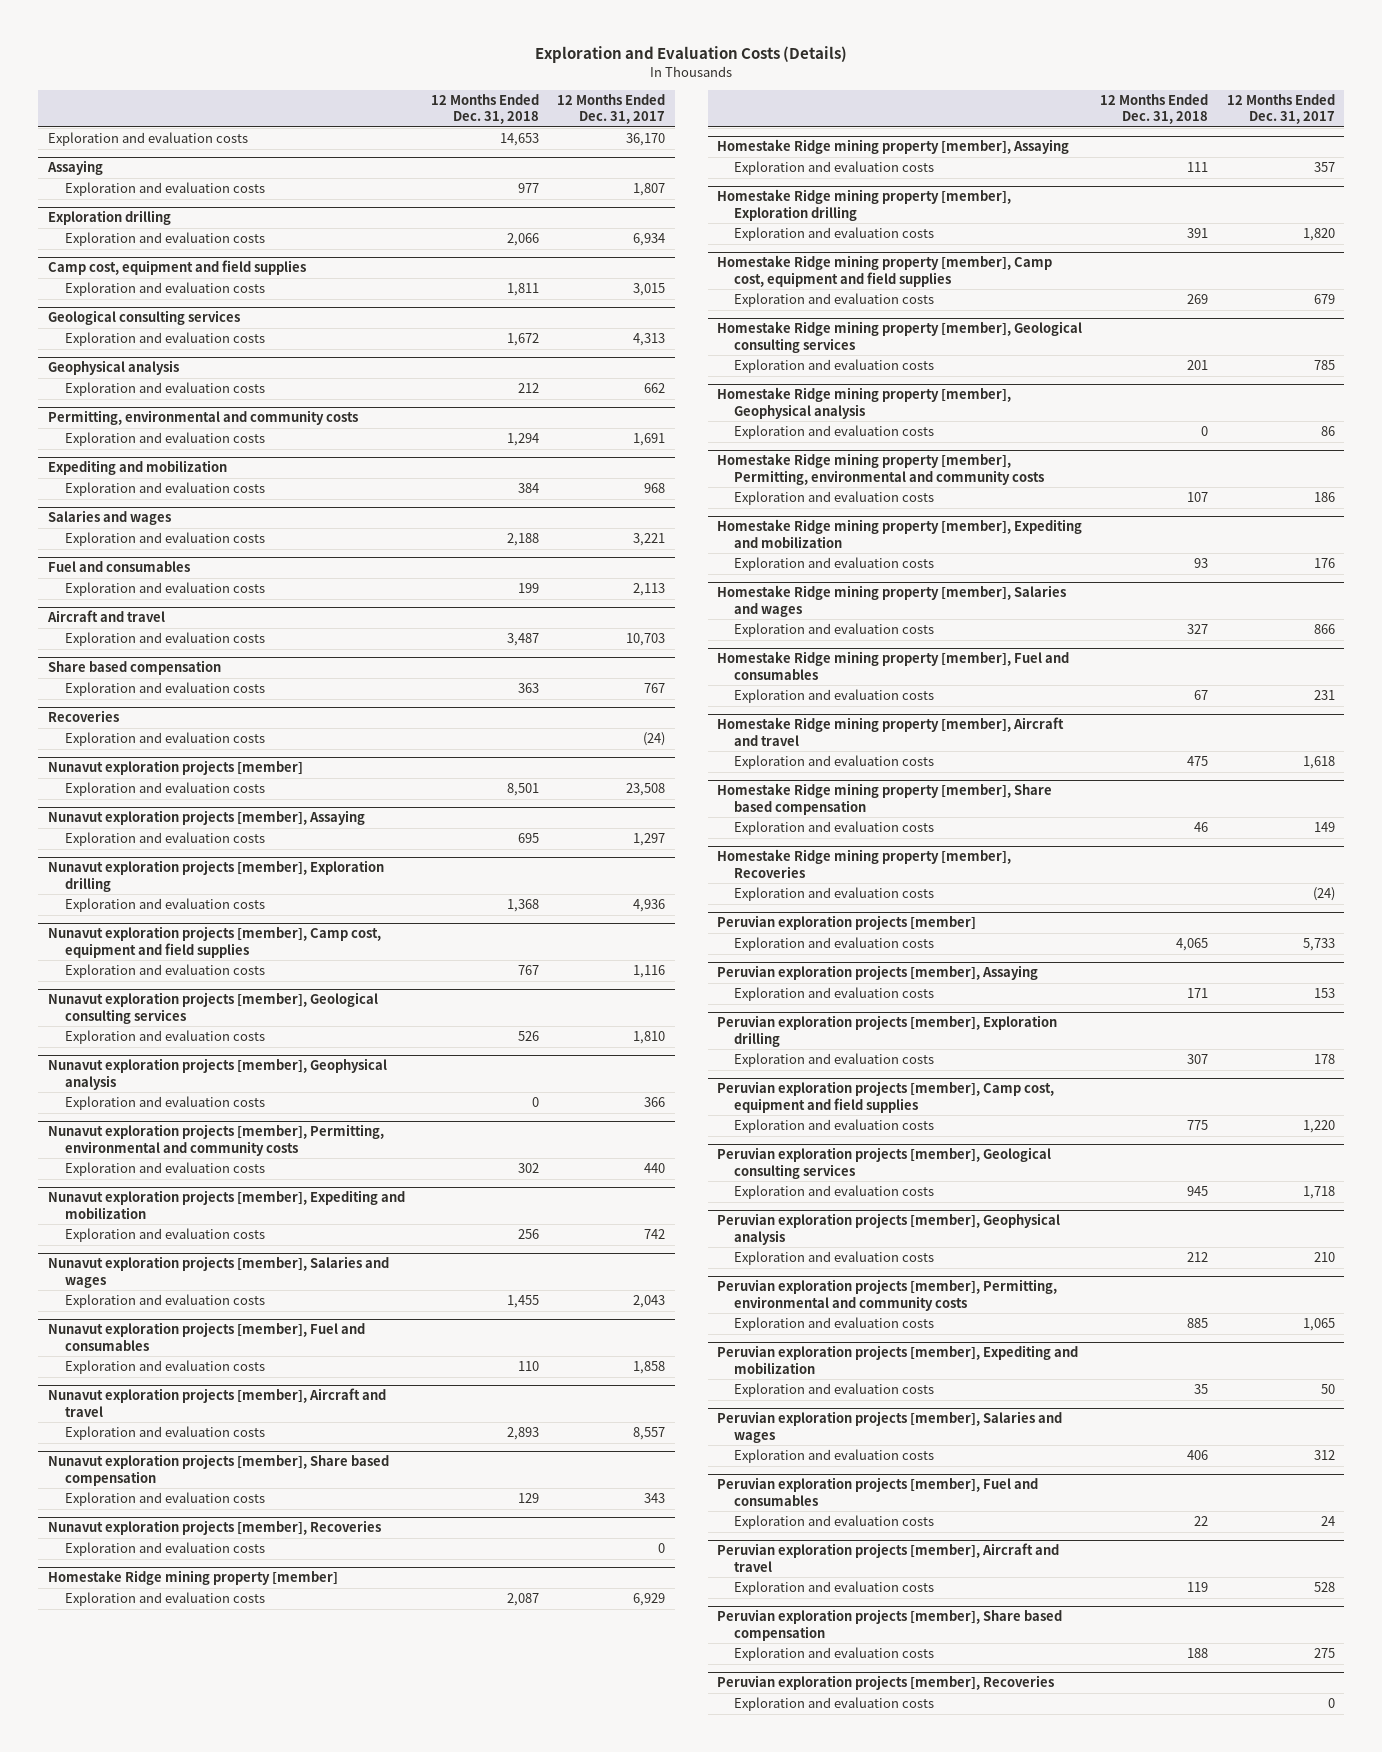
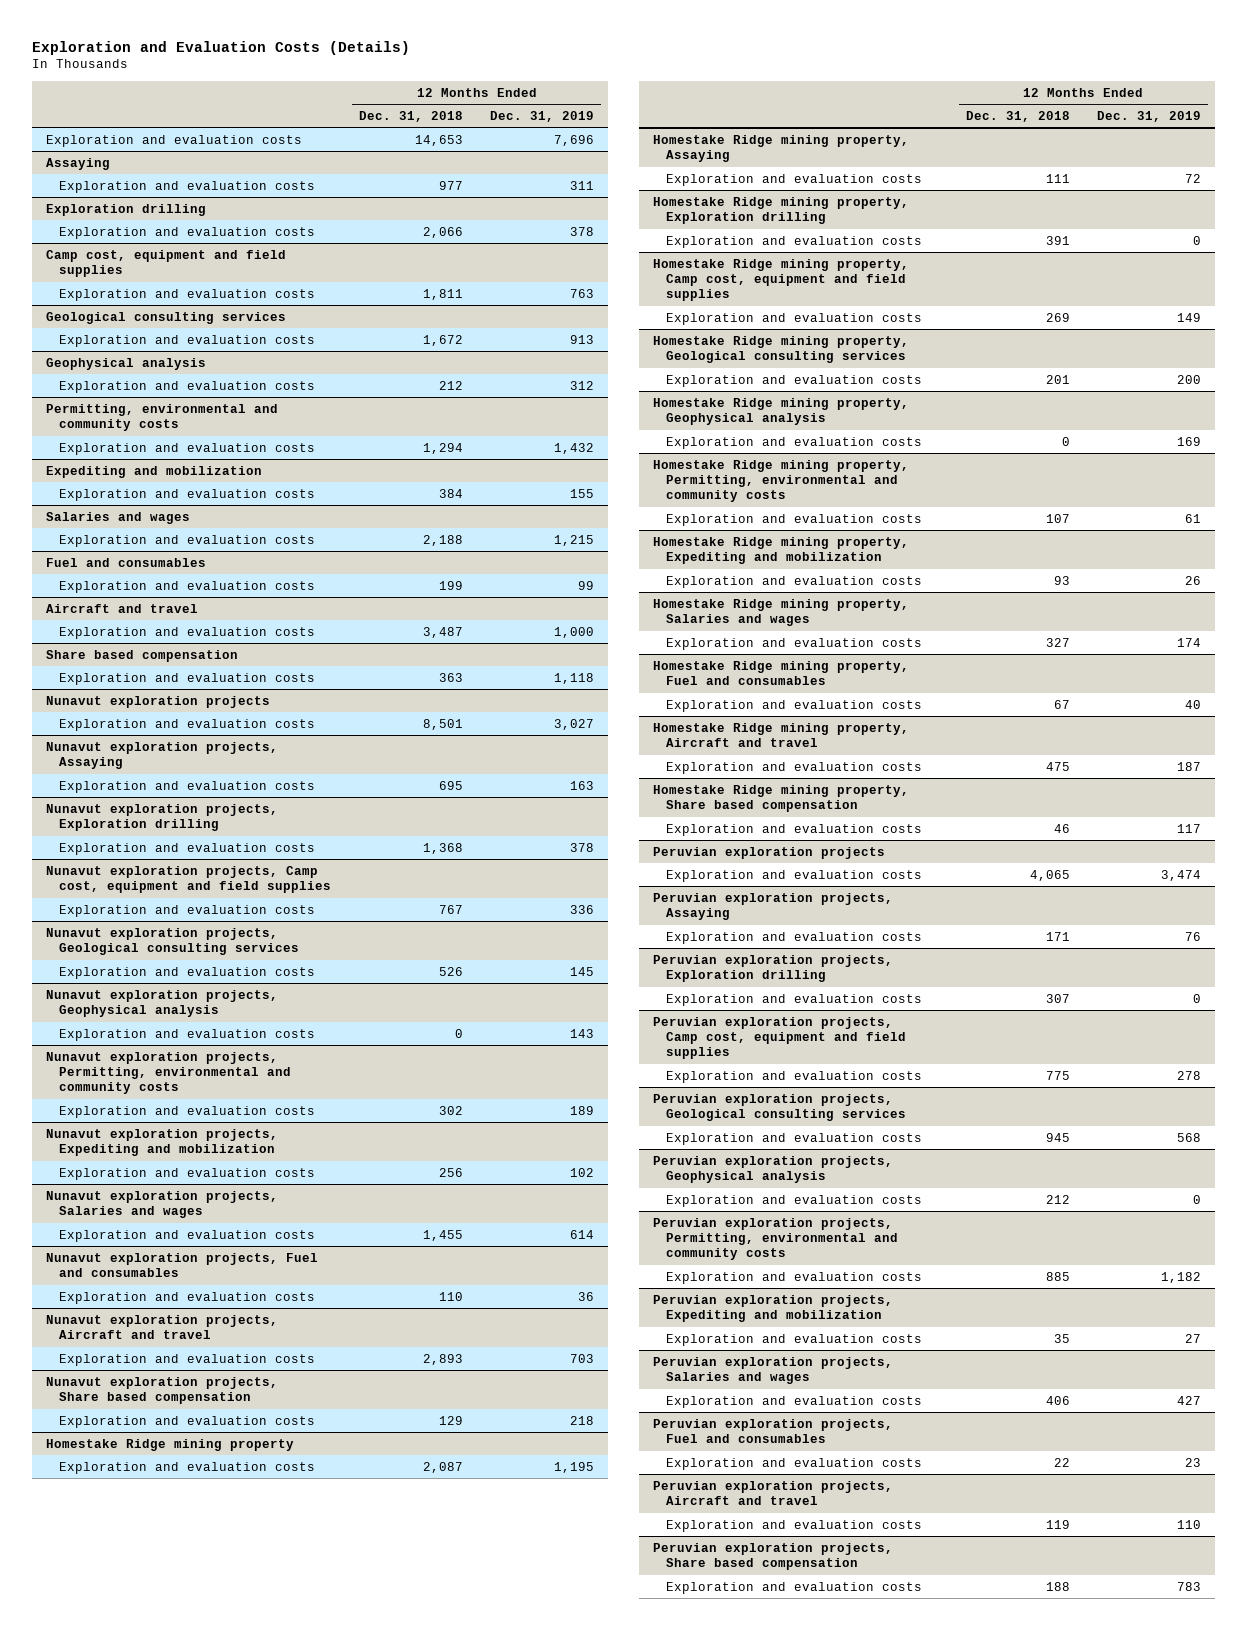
- | 12 Months Ended Dec. 31, 2018 | 12 Months Ended Dec. 31, 2017
+ | 12 Months Ended Dec. 31, 2018 | 12 Months Ended Dec. 31, 2019
- Recoveries
- Exploration and evaluation costs | | (24)
- Nunavut exploration projects [member]
+ Nunavut exploration projects
- Nunavut exploration projects [member], Assaying
+ Nunavut exploration projects, Assaying
- Nunavut exploration projects [member], Exploration drilling
+ Nunavut exploration projects, Exploration drilling
- Nunavut exploration projects [member], Camp cost, equipment and field supplies
+ Nunavut exploration projects, Camp cost, equipment and field supplies
- Nunavut exploration projects [member], Geological consulting services
+ Nunavut exploration projects, Geological consulting services
- Nunavut exploration projects [member], Geophysical analysis
+ Nunavut exploration projects, Geophysical analysis
- Nunavut exploration projects [member], Permitting, environmental and community costs
+ Nunavut exploration projects, Permitting, environmental and community costs
- Nunavut exploration projects [member], Expediting and mobilization
+ Nunavut exploration projects, Expediting and mobilization
- Nunavut exploration projects [member], Salaries and wages
+ Nunavut exploration projects, Salaries and wages
- Nunavut exploration projects [member], Fuel and consumables
+ Nunavut exploration projects, Fuel and consumables
- Nunavut exploration projects [member], Aircraft and travel
+ Nunavut exploration projects, Aircraft and travel
- Nunavut exploration projects [member], Share based compensation
+ Nunavut exploration projects, Share based compensation
- Nunavut exploration projects [member], Recoveries
- Exploration and evaluation costs | | 0
- Homestake Ridge mining property [member]
+ Homestake Ridge mining property
- Homestake Ridge mining property [member], Assaying
+ Homestake Ridge mining property, Assaying
- Homestake Ridge mining property [member], Exploration drilling
+ Homestake Ridge mining property, Exploration drilling
- Homestake Ridge mining property [member], Camp cost, equipment and field supplies
+ Homestake Ridge mining property, Camp cost, equipment and field supplies
- Homestake Ridge mining property [member], Geological consulting services
+ Homestake Ridge mining property, Geological consulting services
- Homestake Ridge mining property [member], Geophysical analysis
+ Homestake Ridge mining property, Geophysical analysis
- Homestake Ridge mining property [member], Permitting, environmental and community costs
+ Homestake Ridge mining property, Permitting, environmental and community costs
- Homestake Ridge mining property [member], Expediting and mobilization
+ Homestake Ridge mining property, Expediting and mobilization
- Homestake Ridge mining property [member], Salaries and wages
+ Homestake Ridge mining property, Salaries and wages
- Homestake Ridge mining property [member], Fuel and consumables
+ Homestake Ridge mining property, Fuel and consumables
- Homestake Ridge mining property [member], Aircraft and travel
+ Homestake Ridge mining property, Aircraft and travel
- Homestake Ridge mining property [member], Share based compensation
+ Homestake Ridge mining property, Share based compensation
- Homestake Ridge mining property [member], Recoveries
- Exploration and evaluation costs | | (24)
- Peruvian exploration projects [member]
+ Peruvian exploration projects
- Peruvian exploration projects [member], Assaying
+ Peruvian exploration projects, Assaying
- Peruvian exploration projects [member], Exploration drilling
+ Peruvian exploration projects, Exploration drilling
- Peruvian exploration projects [member], Camp cost, equipment and field supplies
+ Peruvian exploration projects, Camp cost, equipment and field supplies
- Peruvian exploration projects [member], Geological consulting services
+ Peruvian exploration projects, Geological consulting services
- Peruvian exploration projects [member], Geophysical analysis
+ Peruvian exploration projects, Geophysical analysis
- Peruvian exploration projects [member], Permitting, environmental and community costs
+ Peruvian exploration projects, Permitting, environmental and community costs
- Peruvian exploration projects [member], Expediting and mobilization
+ Peruvian exploration projects, Expediting and mobilization
- Peruvian exploration projects [member], Salaries and wages
+ Peruvian exploration projects, Salaries and wages
- Peruvian exploration projects [member], Fuel and consumables
+ Peruvian exploration projects, Fuel and consumables
- Peruvian exploration projects [member], Aircraft and travel
+ Peruvian exploration projects, Aircraft and travel
- Peruvian exploration projects [member], Share based compensation
+ Peruvian exploration projects, Share based compensation
- Peruvian exploration projects [member], Recoveries
- Exploration and evaluation costs | | 0

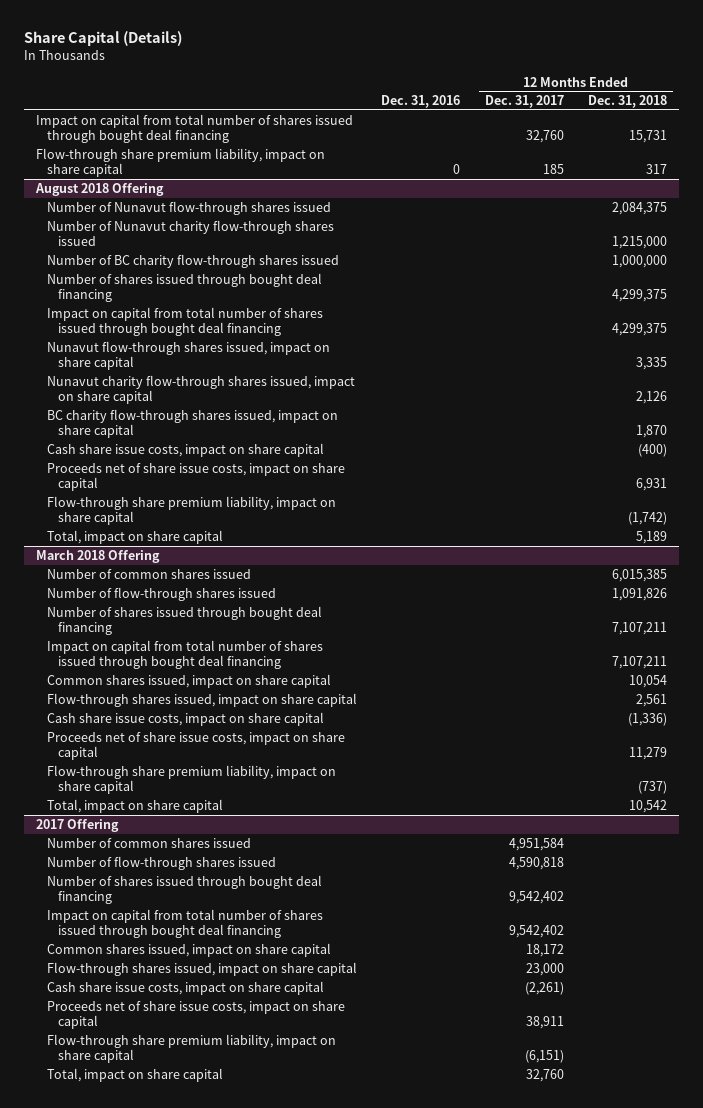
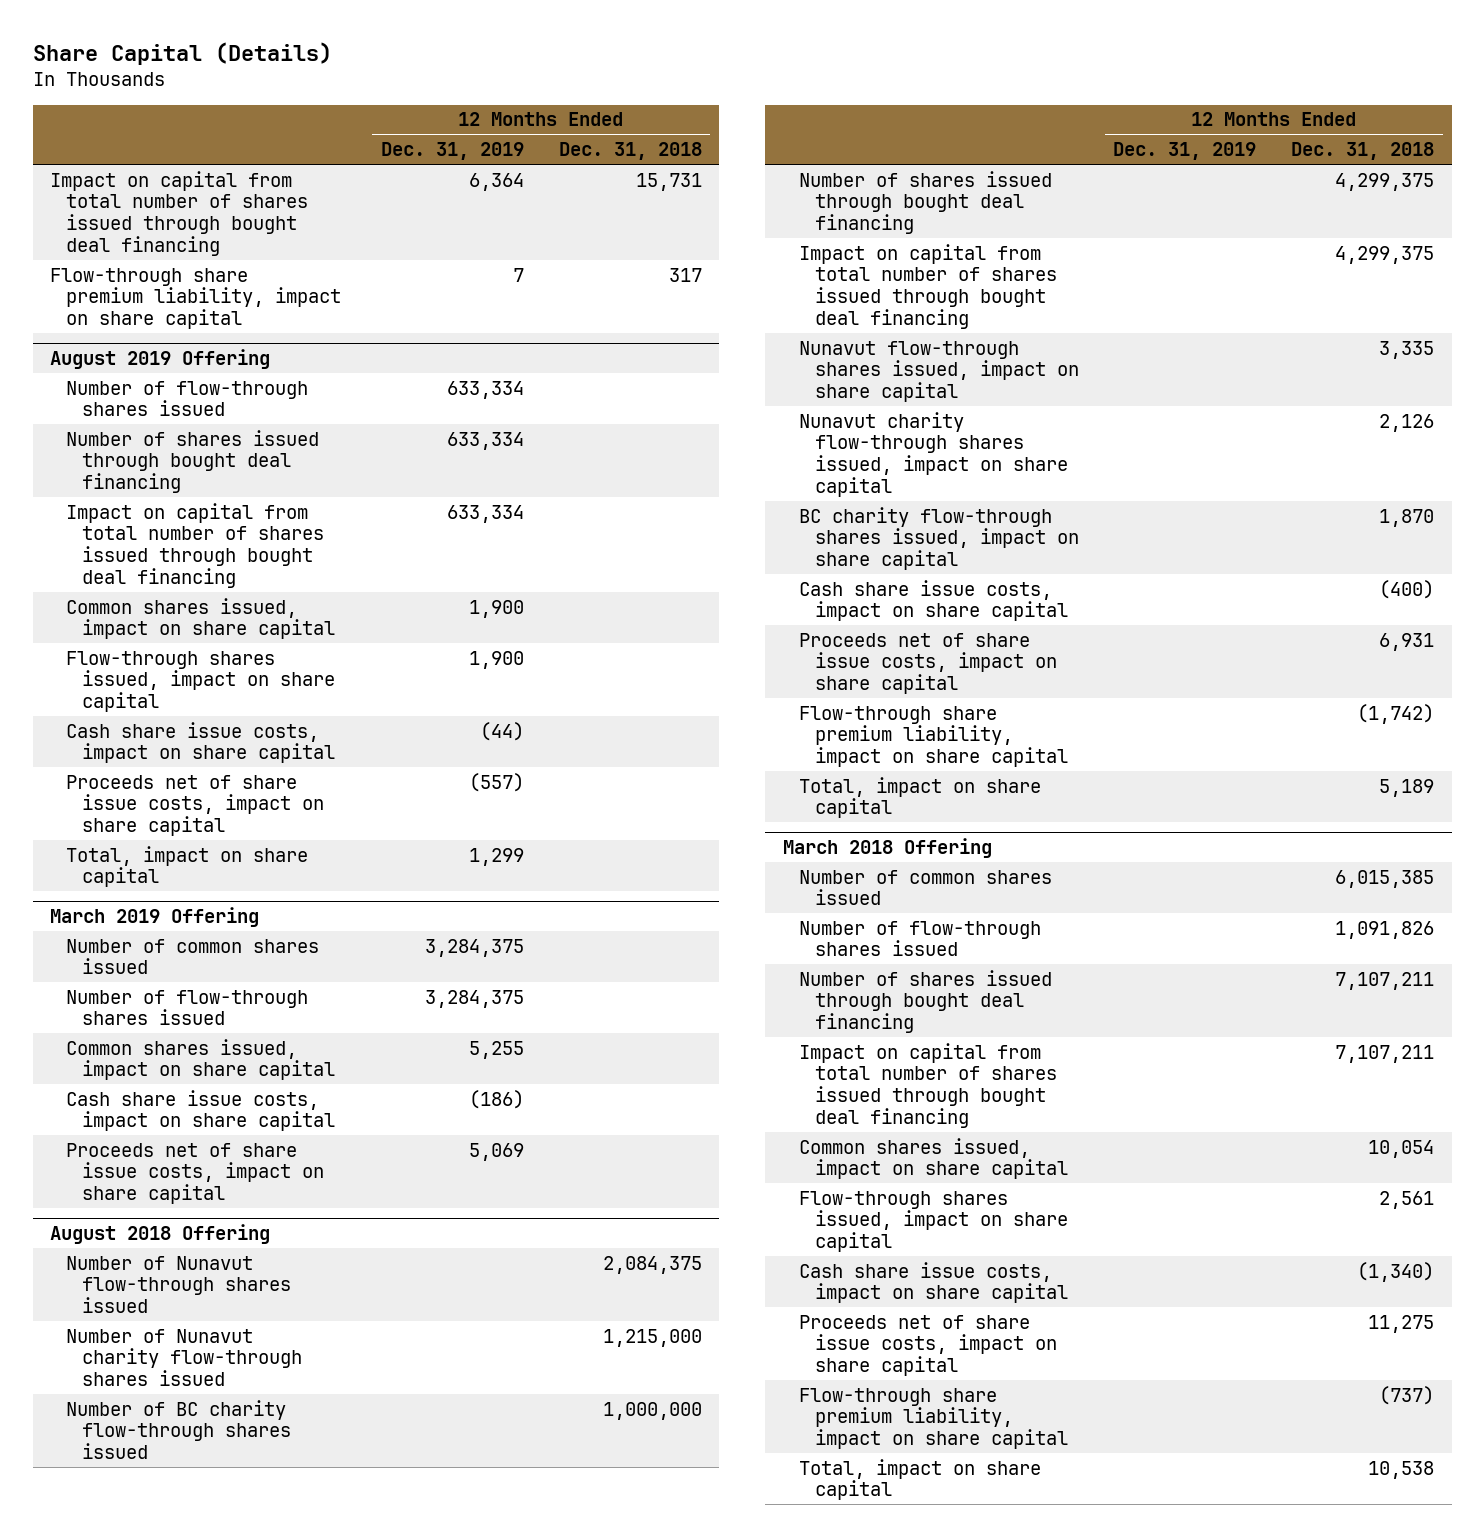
- | Dec. 31, 2016 | 12 Months Ended Dec. 31, 2017 | 12 Months Ended Dec. 31, 2018
+ | 12 Months Ended Dec. 31, 2019 | 12 Months Ended Dec. 31, 2018
+ August 2019 Offering
+ Number of flow-through shares issued | 633,334 |
+ Number of shares issued through bought deal financing | 633,334 |
+ Impact on capital from total number of shares issued through bought deal financing | 633,334 |
+ Common shares issued, impact on share capital | 1,900 |
+ Flow-through shares issued, impact on share capital | 1,900 |
+ Cash share issue costs, impact on share capital | (44) |
+ Proceeds net of share issue costs, impact on share capital | (557) |
+ Total, impact on share capital | 1,299 |
+ March 2019 Offering
+ Number of common shares issued | 3,284,375 |
+ Number of flow-through shares issued | 3,284,375 |
+ Common shares issued, impact on share capital | 5,255 |
+ Cash share issue costs, impact on share capital | (186) |
+ Proceeds net of share issue costs, impact on share capital | 5,069 |
@ March 2018 Offering
- Cash share issue costs, impact on share capital | | | (1,336)
- Proceeds net of share issue costs, impact on share capital | | | 11,279
+ Cash share issue costs, impact on share capital | | (1,340)
+ Proceeds net of share issue costs, impact on share capital | | 11,275
- Total, impact on share capital | | | 10,542
- 2017 Offering
- Number of common shares issued | | 4,951,584 |
- Number of flow-through shares issued | | 4,590,818 |
- Number of shares issued through bought deal financing | | 9,542,402 |
- Impact on capital from total number of shares issued through bought deal financing | | 9,542,402 |
- Common shares issued, impact on share capital | | 18,172 |
- Flow-through shares issued, impact on share capital | | 23,000 |
- Cash share issue costs, impact on share capital | | (2,261) |
- Proceeds net of share issue costs, impact on share capital | | 38,911 |
- Flow-through share premium liability, impact on share capital | | (6,151) |
- Total, impact on share capital | | 32,760 |
@ March 2018 Offering
+ Total, impact on share capital | | 10,538

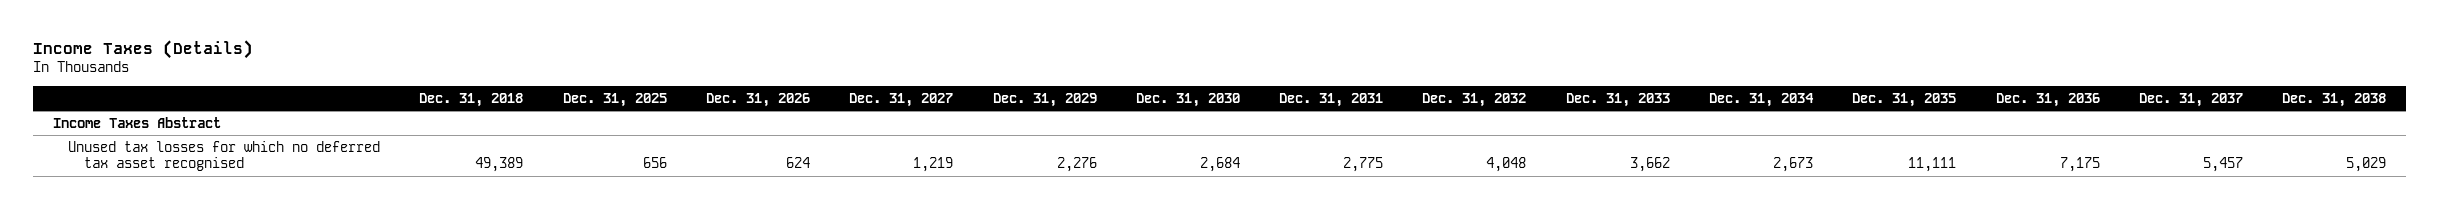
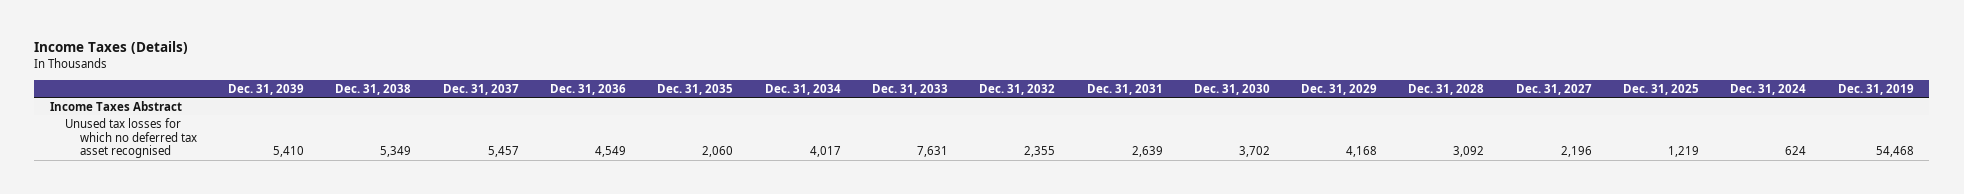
- | Dec. 31, 2018 | Dec. 31, 2025 | Dec. 31, 2026 | Dec. 31, 2027 | Dec. 31, 2029 | Dec. 31, 2030 | Dec. 31, 2031 | Dec. 31, 2032 | Dec. 31, 2033 | Dec. 31, 2034 | Dec. 31, 2035 | Dec. 31, 2036 | Dec. 31, 2037 | Dec. 31, 2038
+ | Dec. 31, 2039 | Dec. 31, 2038 | Dec. 31, 2037 | Dec. 31, 2036 | Dec. 31, 2035 | Dec. 31, 2034 | Dec. 31, 2033 | Dec. 31, 2032 | Dec. 31, 2031 | Dec. 31, 2030 | Dec. 31, 2029 | Dec. 31, 2028 | Dec. 31, 2027 | Dec. 31, 2025 | Dec. 31, 2024 | Dec. 31, 2019
- Unused tax losses for which no deferred tax asset recognised | 49,389 | 656 | 624 | 1,219 | 2,276 | 2,684 | 2,775 | 4,048 | 3,662 | 2,673 | 11,111 | 7,175 | 5,457 | 5,029
+ Unused tax losses for which no deferred tax asset recognised | 5,410 | 5,349 | 5,457 | 4,549 | 2,060 | 4,017 | 7,631 | 2,355 | 2,639 | 3,702 | 4,168 | 3,092 | 2,196 | 1,219 | 624 | 54,468

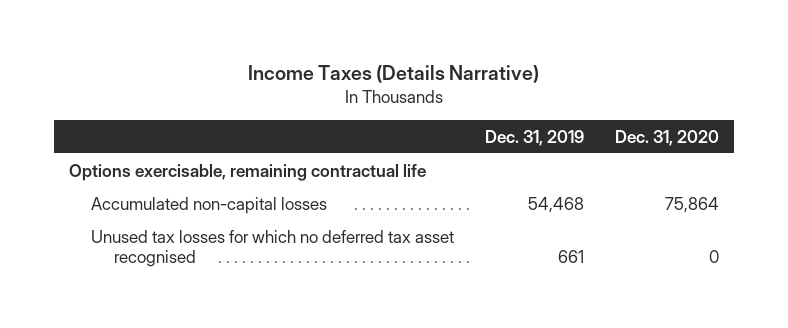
- Income Taxes (Details)
+ Income Taxes (Details Narrative)
- | Dec. 31, 2039 | Dec. 31, 2038 | Dec. 31, 2037 | Dec. 31, 2036 | Dec. 31, 2035 | Dec. 31, 2034 | Dec. 31, 2033 | Dec. 31, 2032 | Dec. 31, 2031 | Dec. 31, 2030 | Dec. 31, 2029 | Dec. 31, 2028 | Dec. 31, 2027 | Dec. 31, 2025 | Dec. 31, 2024 | Dec. 31, 2019
+ | Dec. 31, 2019 | Dec. 31, 2020
- Income Taxes Abstract
- Unused tax losses for which no deferred tax asset recognised | 5,410 | 5,349 | 5,457 | 4,549 | 2,060 | 4,017 | 7,631 | 2,355 | 2,639 | 3,702 | 4,168 | 3,092 | 2,196 | 1,219 | 624 | 54,468
+ Options exercisable, remaining contractual life
+ Accumulated non-capital losses | 54,468 | 75,864
+ Unused tax losses for which no deferred tax asset recognised | 661 | 0

